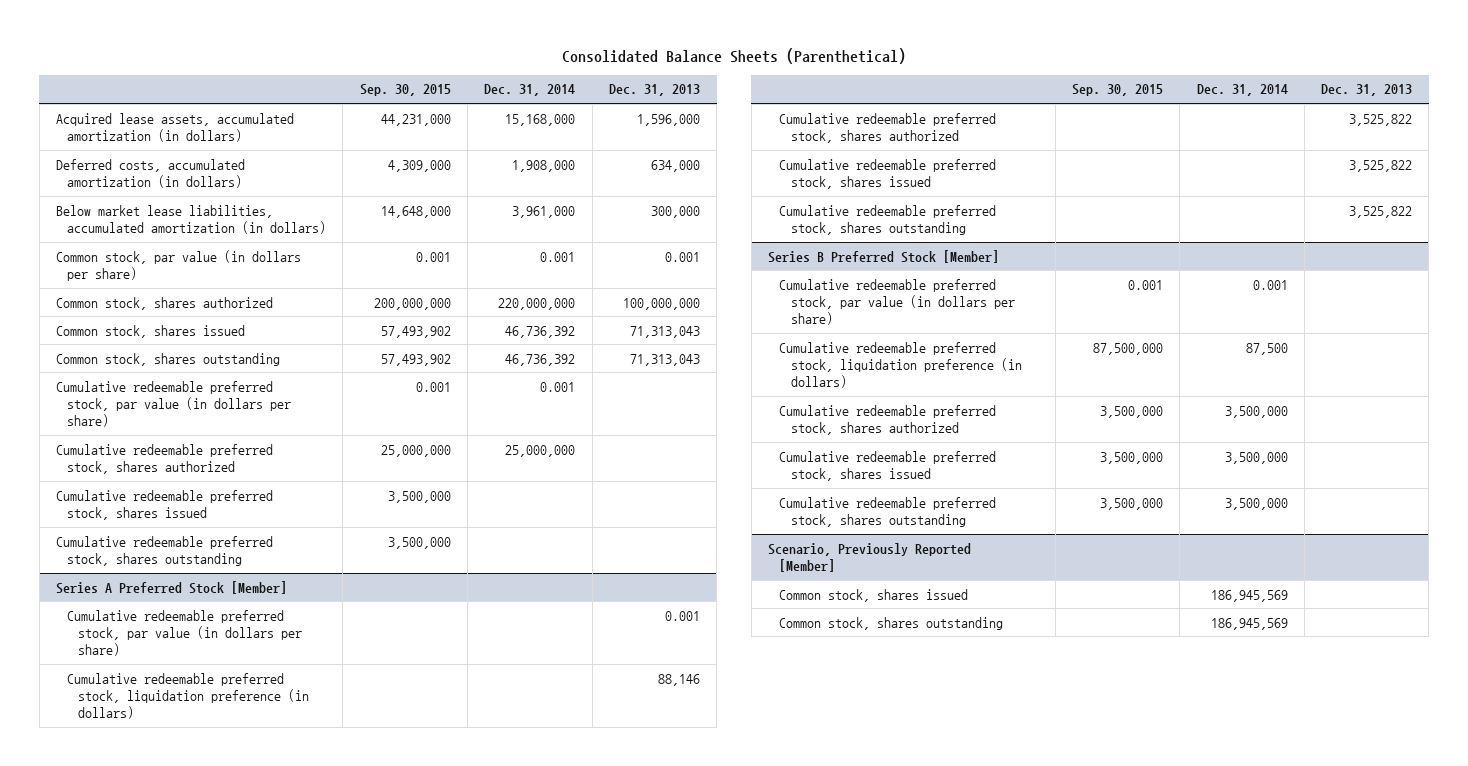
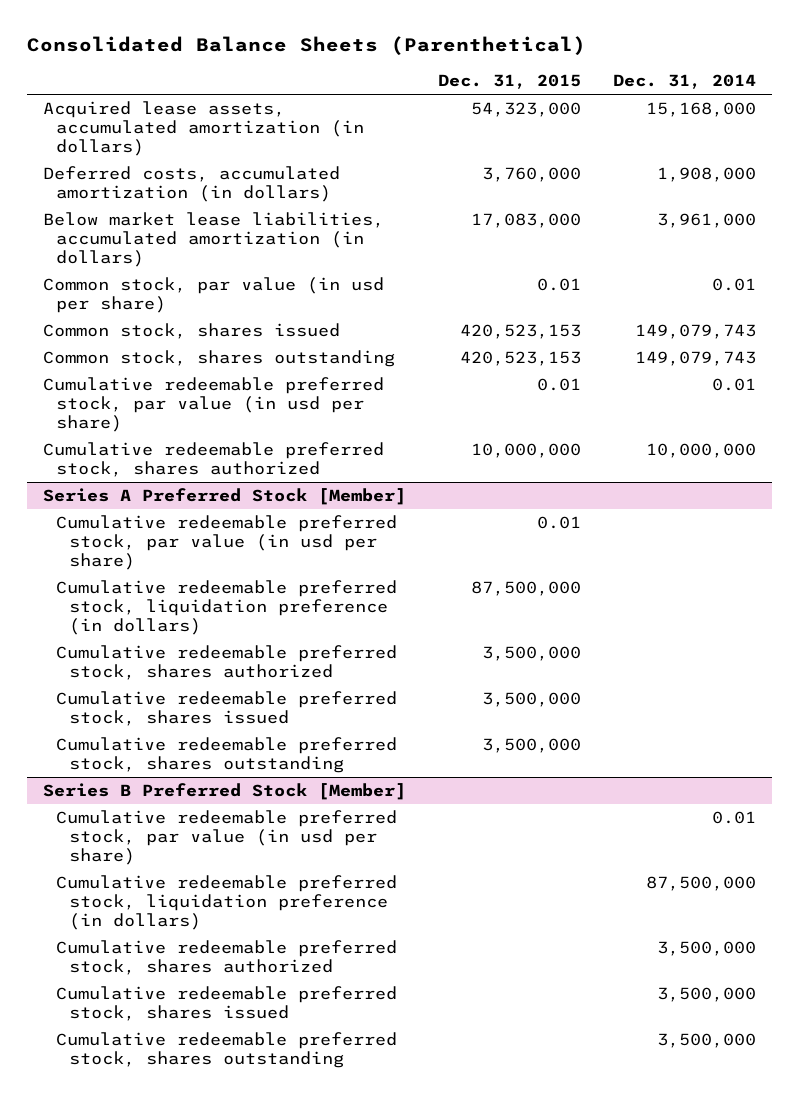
- | Sep. 30, 2015 | Dec. 31, 2014 | Dec. 31, 2013
+ | Dec. 31, 2015 | Dec. 31, 2014
- Common stock, par value (in dollars per share) | 0.001 | 0.001 | 0.001
- Common stock, shares authorized | 200,000,000 | 220,000,000 | 100,000,000
- Common stock, shares issued | 57,493,902 | 46,736,392 | 71,313,043
- Common stock, shares outstanding | 57,493,902 | 46,736,392 | 71,313,043
- Cumulative redeemable preferred stock, par value (in dollars per share) | 0.001 | 0.001 |
- Cumulative redeemable preferred stock, shares authorized | 25,000,000 | 25,000,000 |
- Cumulative redeemable preferred stock, shares issued | 3,500,000 | |
- Cumulative redeemable preferred stock, shares outstanding | 3,500,000 | |
+ Common stock, par value (in usd per share) | 0.01 | 0.01
+ Common stock, shares issued | 420,523,153 | 149,079,743
+ Common stock, shares outstanding | 420,523,153 | 149,079,743
+ Cumulative redeemable preferred stock, par value (in usd per share) | 0.01 | 0.01
+ Cumulative redeemable preferred stock, shares authorized | 10,000,000 | 10,000,000
@ Series A Preferred Stock [Member]
- Cumulative redeemable preferred stock, par value (in dollars per share) | | | 0.001
+ Cumulative redeemable preferred stock, par value (in usd per share) | 0.01 |
@ Series B Preferred Stock [Member]
- Cumulative redeemable preferred stock, par value (in dollars per share) | 0.001 | 0.001 |
- Cumulative redeemable preferred stock, liquidation preference (in dollars) | 87,500,000 | 87,500 |
+ Cumulative redeemable preferred stock, par value (in usd per share) | | 0.01
+ Cumulative redeemable preferred stock, liquidation preference (in dollars) | | 87,500,000
- Scenario, Previously Reported [Member]
- Common stock, shares issued | | 186,945,569 |
- Common stock, shares outstanding | | 186,945,569 |

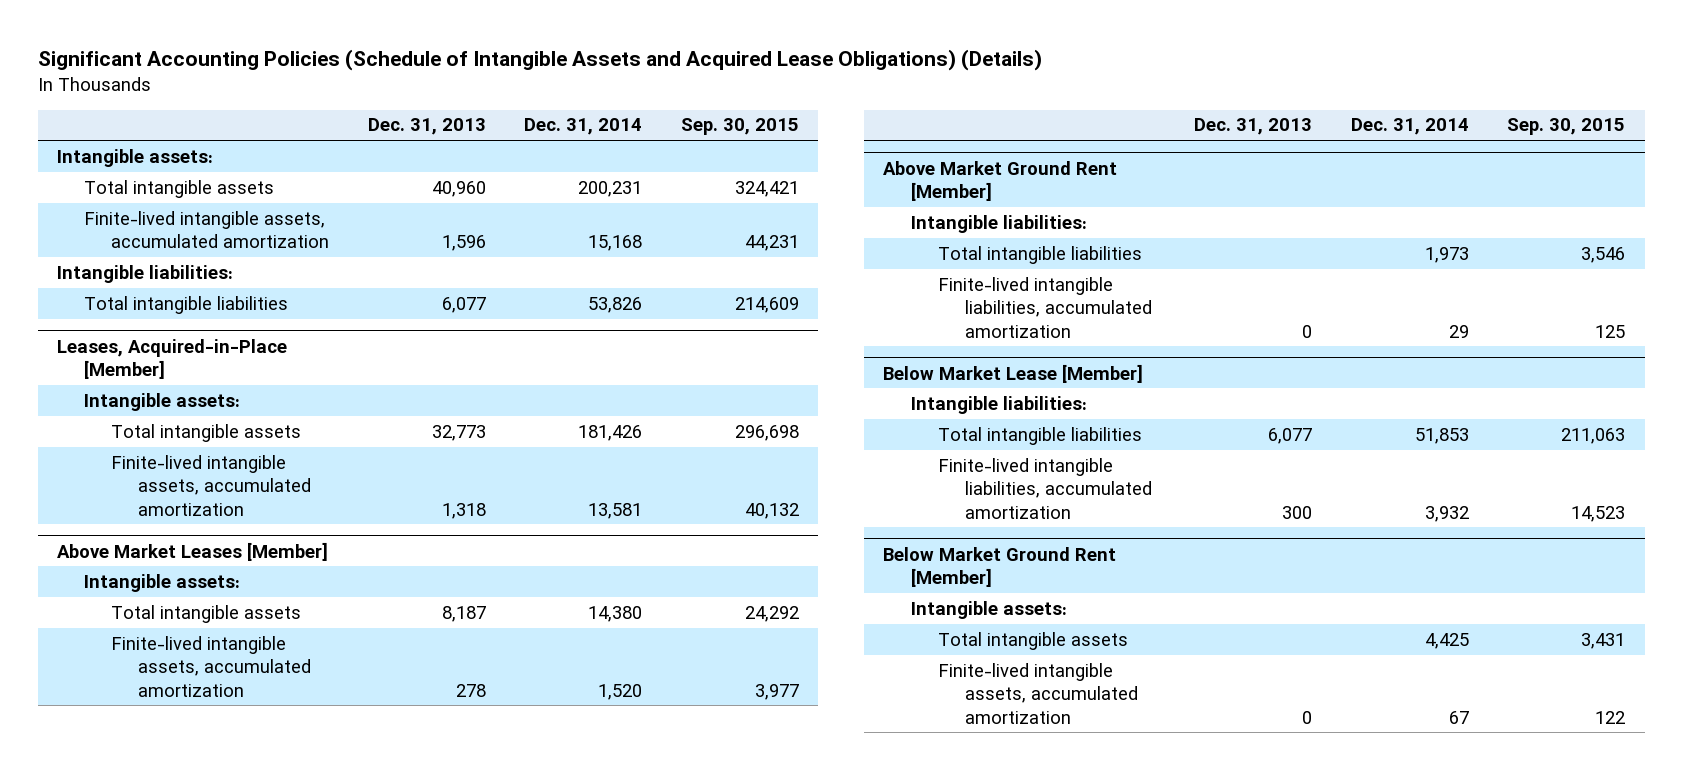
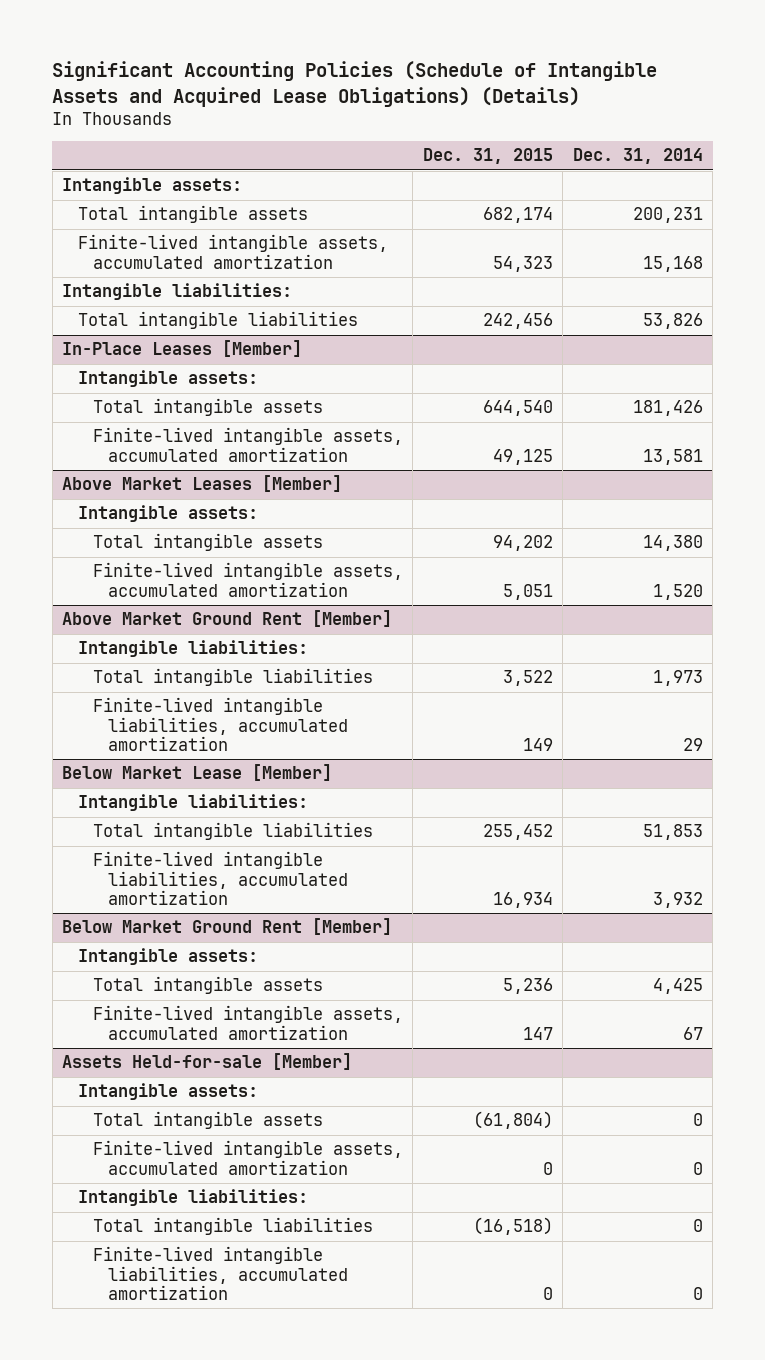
- | Dec. 31, 2013 | Dec. 31, 2014 | Sep. 30, 2015
+ | Dec. 31, 2015 | Dec. 31, 2014
- Leases, Acquired-in-Place [Member]
+ In-Place Leases [Member]
+ Assets Held-for-sale [Member]
+ Intangible assets:
+ Total intangible assets | (61,804) | 0
+ Finite-lived intangible assets, accumulated amortization | 0 | 0
+ Intangible liabilities:
+ Total intangible liabilities | (16,518) | 0
+ Finite-lived intangible liabilities, accumulated amortization | 0 | 0

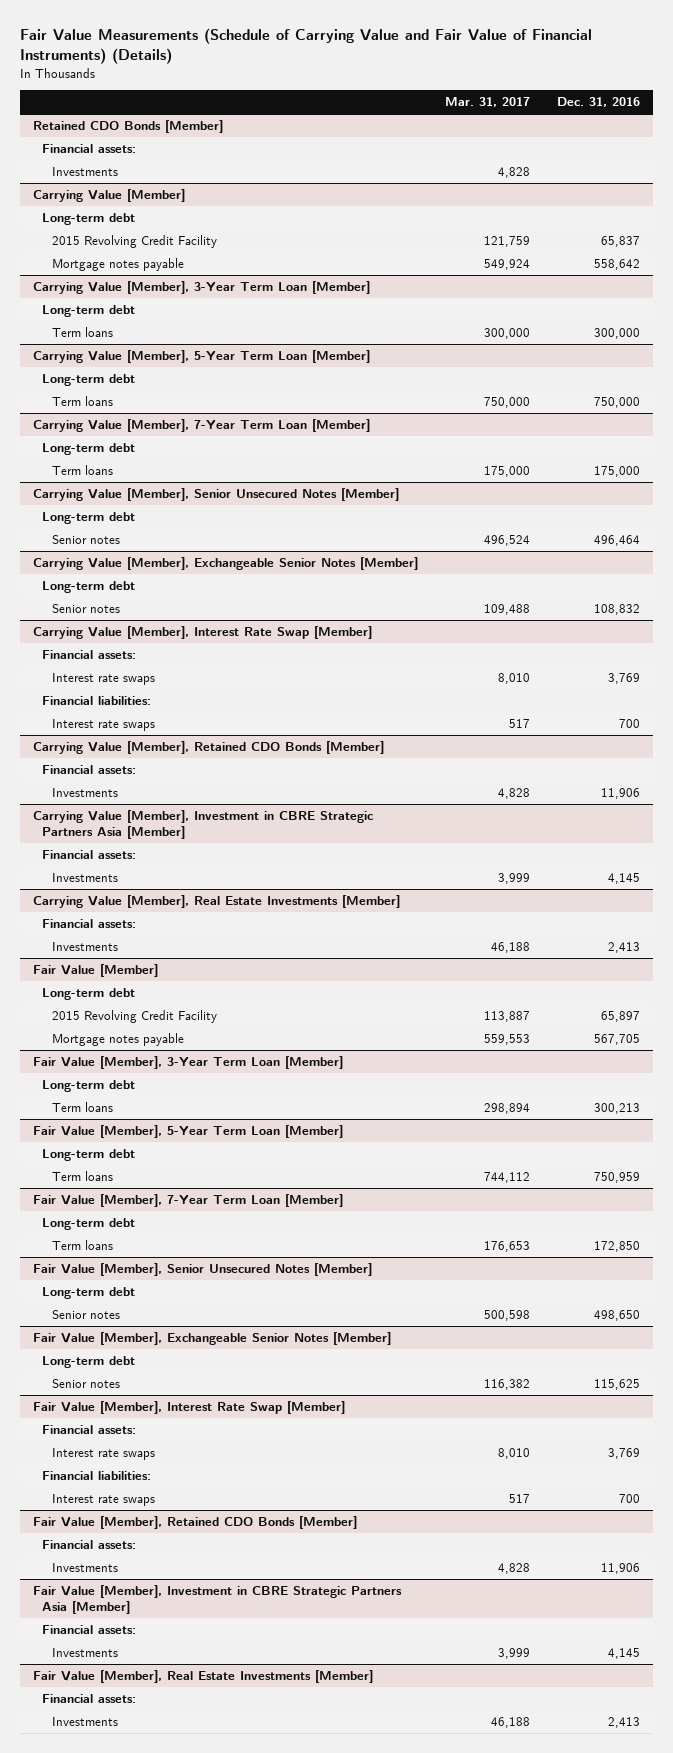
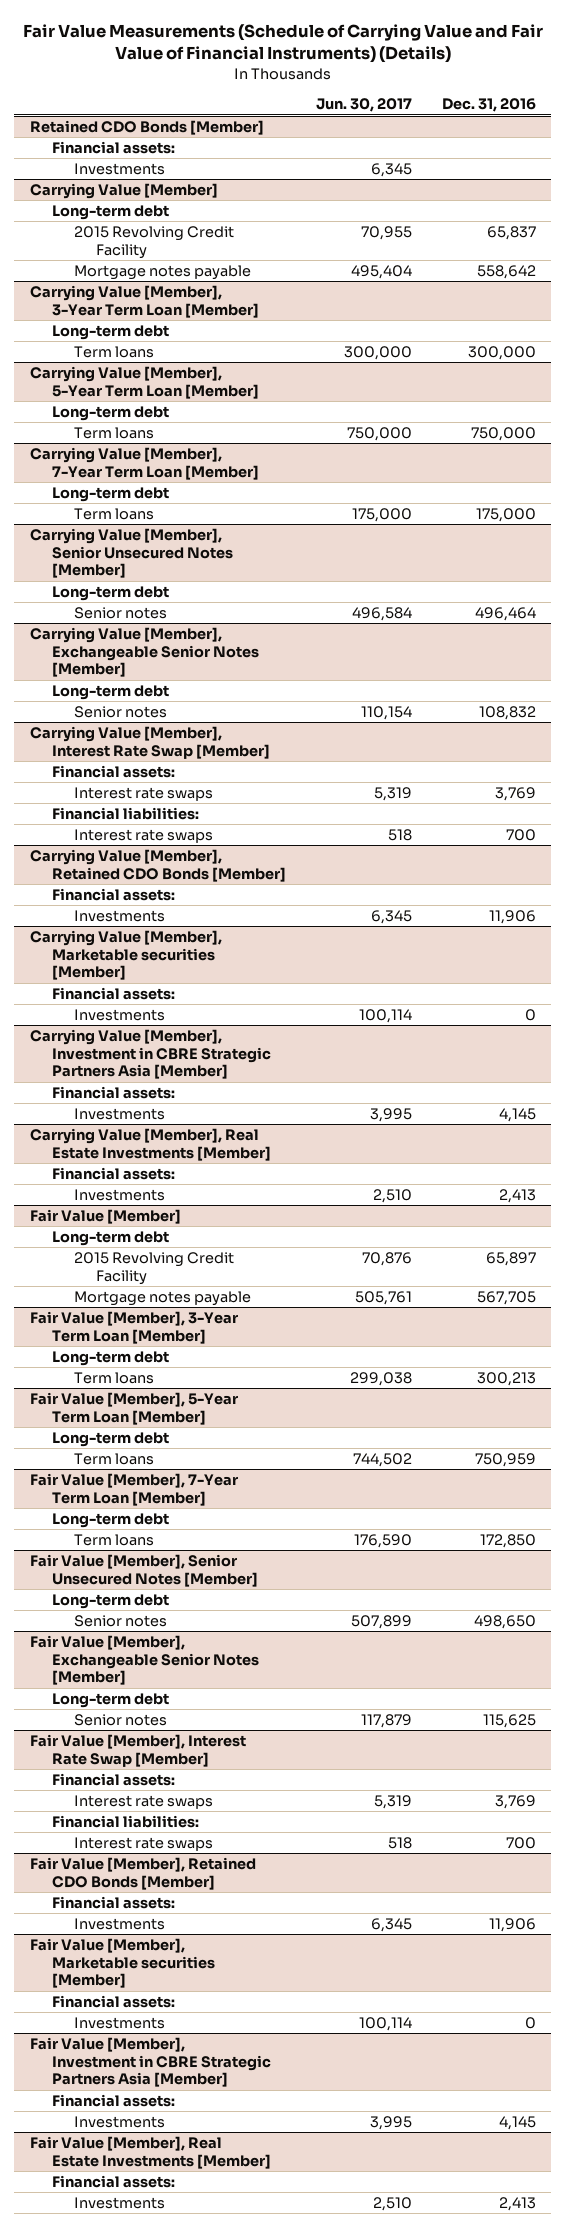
- | Mar. 31, 2017 | Dec. 31, 2016
+ | Jun. 30, 2017 | Dec. 31, 2016
+ Carrying Value [Member], Marketable securities [Member]
+ Financial assets:
+ Investments | 100,114 | 0
+ Fair Value [Member], Marketable securities [Member]
+ Financial assets:
+ Investments | 100,114 | 0

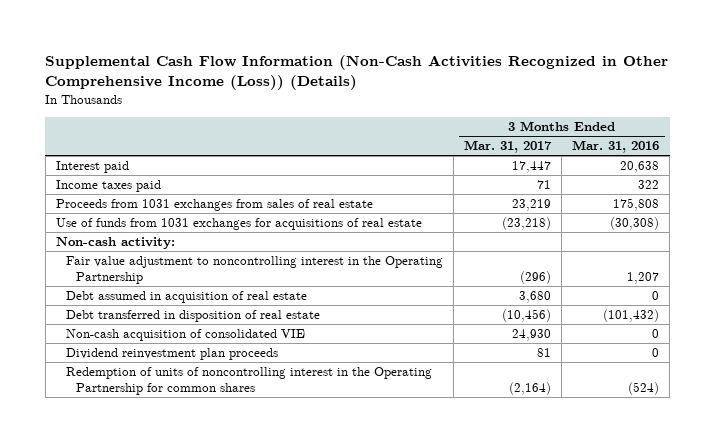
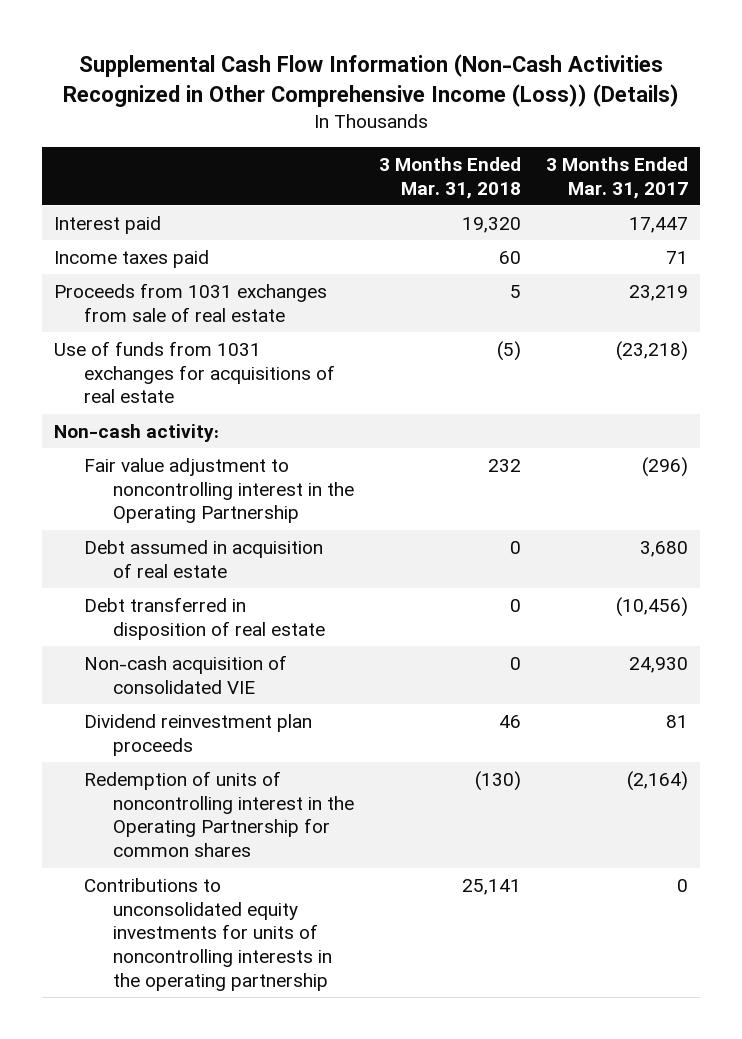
- | 3 Months Ended Mar. 31, 2017 | 3 Months Ended Mar. 31, 2016
+ | 3 Months Ended Mar. 31, 2018 | 3 Months Ended Mar. 31, 2017
- Proceeds from 1031 exchanges from sales of real estate | 23,219 | 175,808
+ Proceeds from 1031 exchanges from sale of real estate | 5 | 23,219
+ Contributions to unconsolidated equity investments for units of noncontrolling interests in the operating partnership | 25,141 | 0

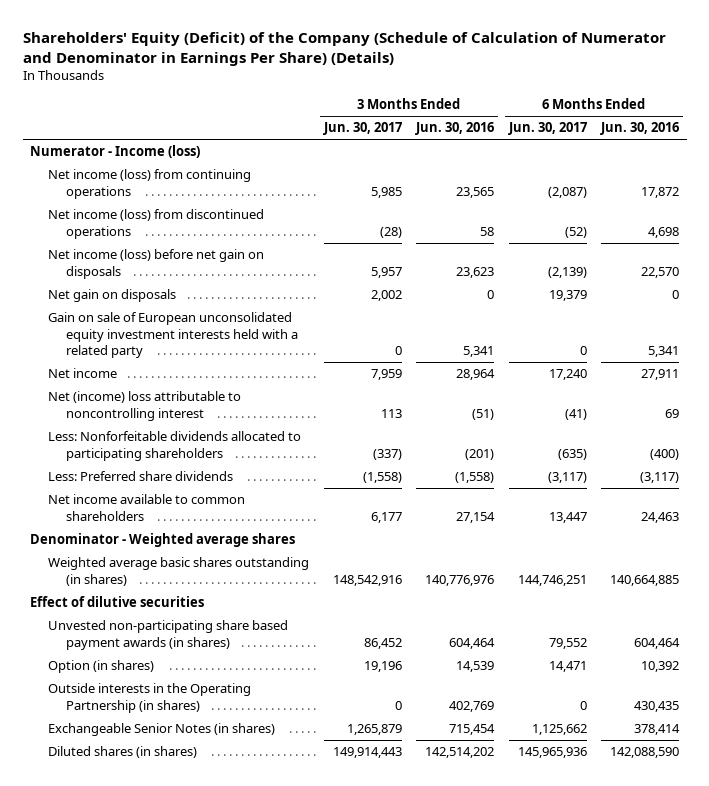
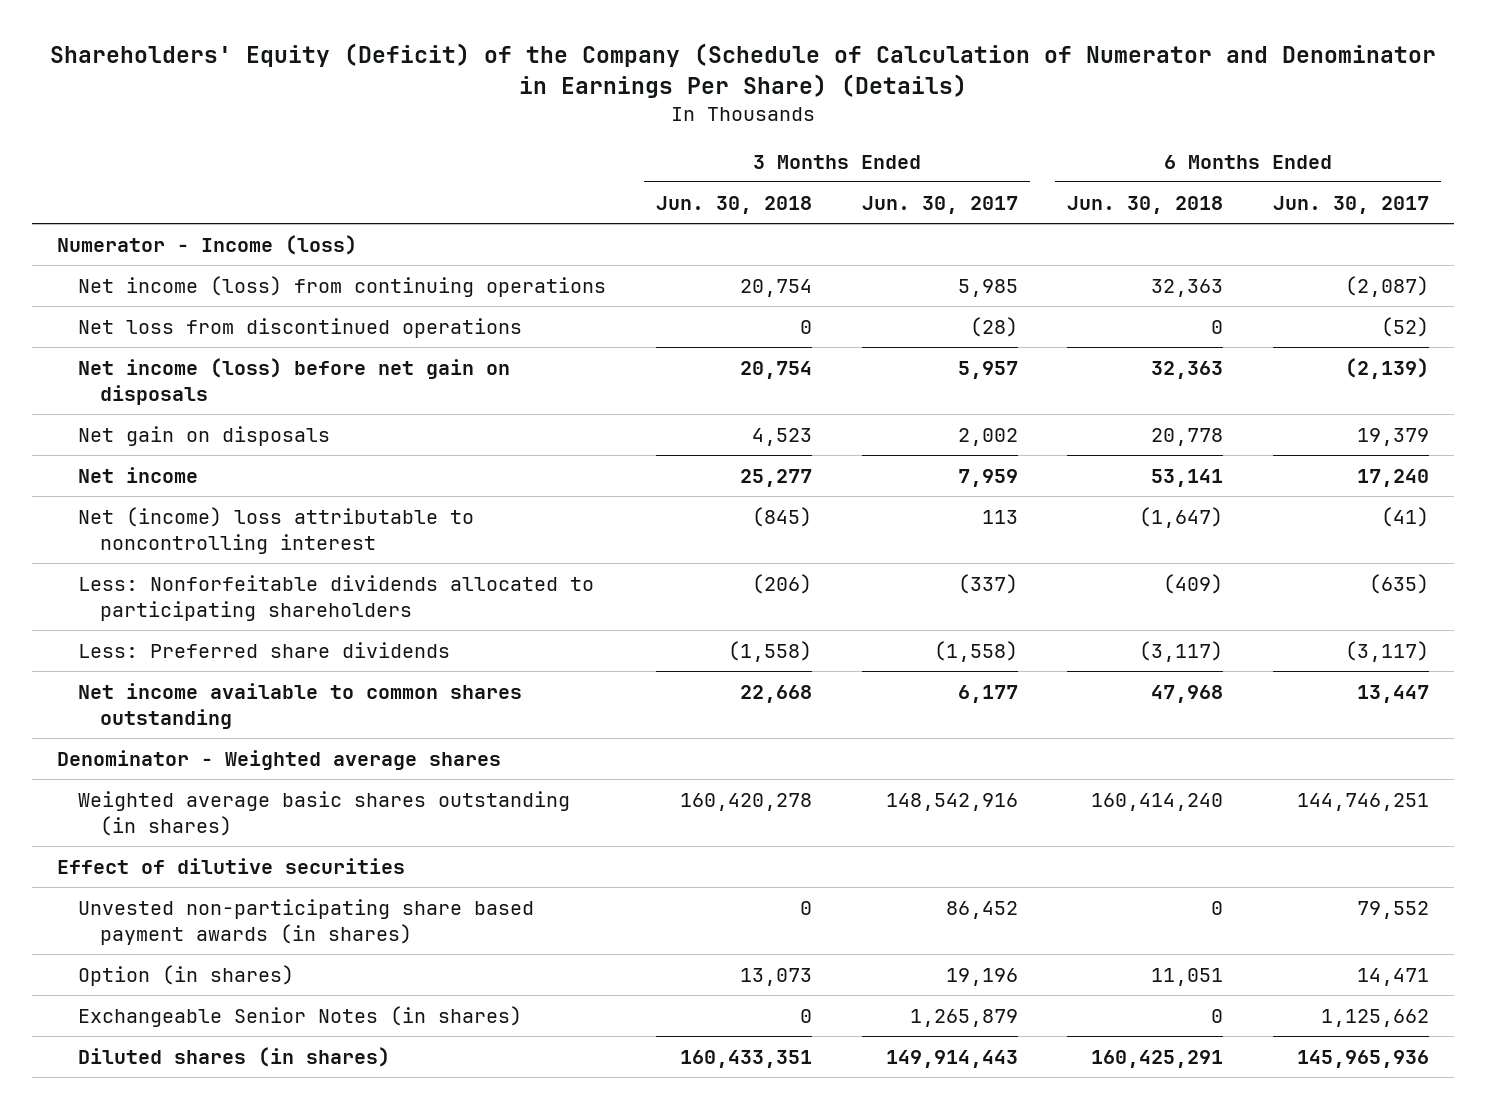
- | 3 Months Ended Jun. 30, 2017 | 3 Months Ended Jun. 30, 2016 | 6 Months Ended Jun. 30, 2017 | 6 Months Ended Jun. 30, 2016
+ | 3 Months Ended Jun. 30, 2018 | 3 Months Ended Jun. 30, 2017 | 6 Months Ended Jun. 30, 2018 | 6 Months Ended Jun. 30, 2017
- Net income (loss) from discontinued operations | (28) | 58 | (52) | 4,698
+ Net loss from discontinued operations | 0 | (28) | 0 | (52)
- Gain on sale of European unconsolidated equity investment interests held with a related party | 0 | 5,341 | 0 | 5,341
- Net income available to common shareholders | 6,177 | 27,154 | 13,447 | 24,463
+ Net income available to common shares outstanding | 22,668 | 6,177 | 47,968 | 13,447
- Outside interests in the Operating Partnership (in shares) | 0 | 402,769 | 0 | 430,435

